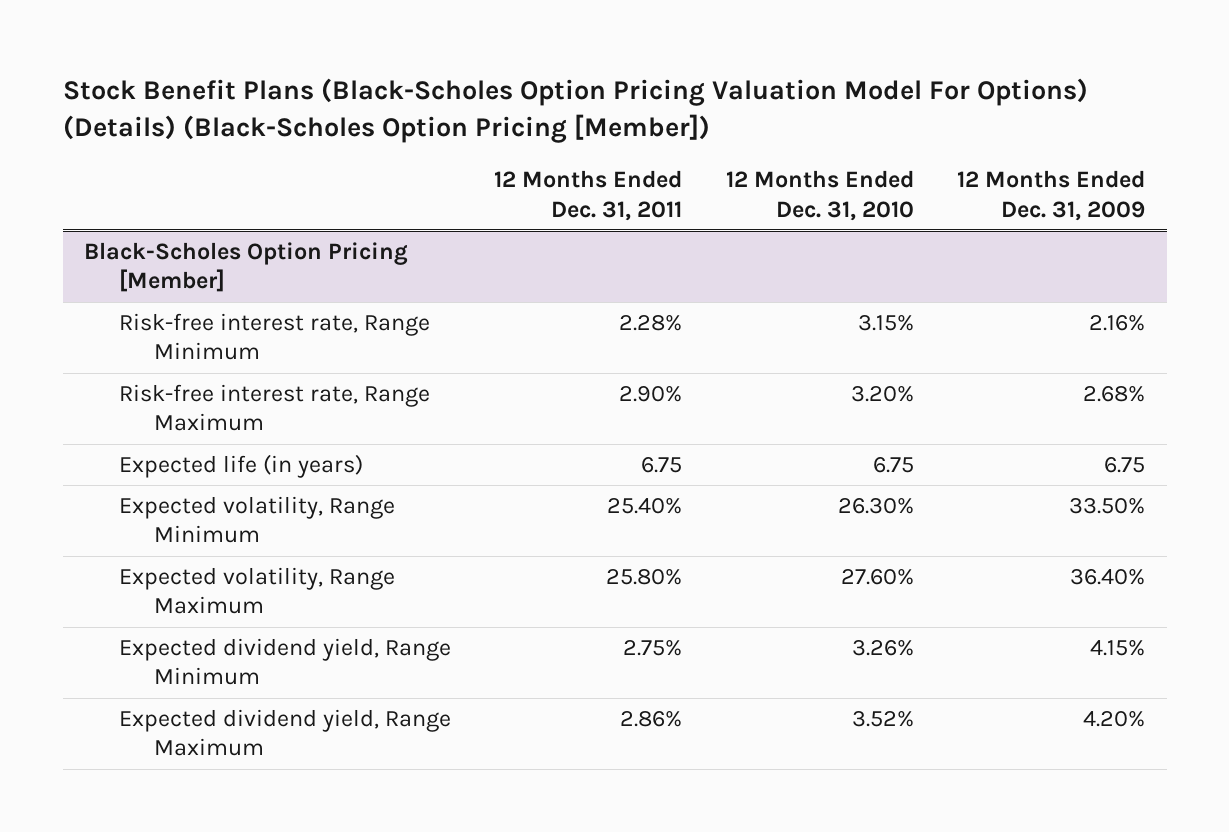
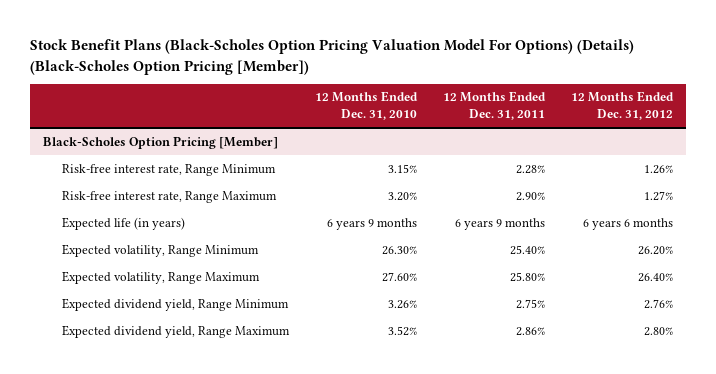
- | 12 Months Ended Dec. 31, 2011 | 12 Months Ended Dec. 31, 2010 | 12 Months Ended Dec. 31, 2009
+ | 12 Months Ended Dec. 31, 2010 | 12 Months Ended Dec. 31, 2011 | 12 Months Ended Dec. 31, 2012
@ Black-Scholes Option Pricing [Member]
- Expected life (in years) | 6.75 | 6.75 | 6.75
+ Expected life (in years) | 6 years 9 months | 6 years 9 months | 6 years 6 months

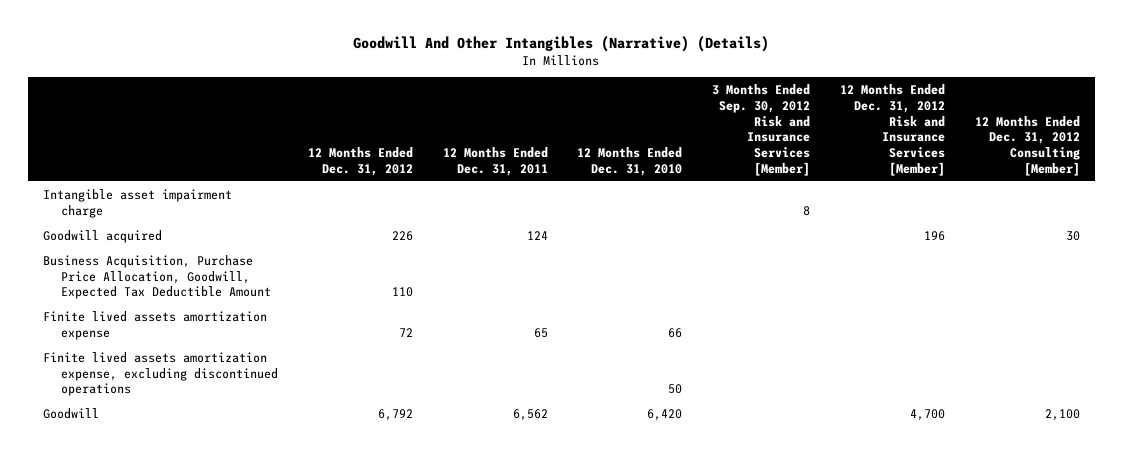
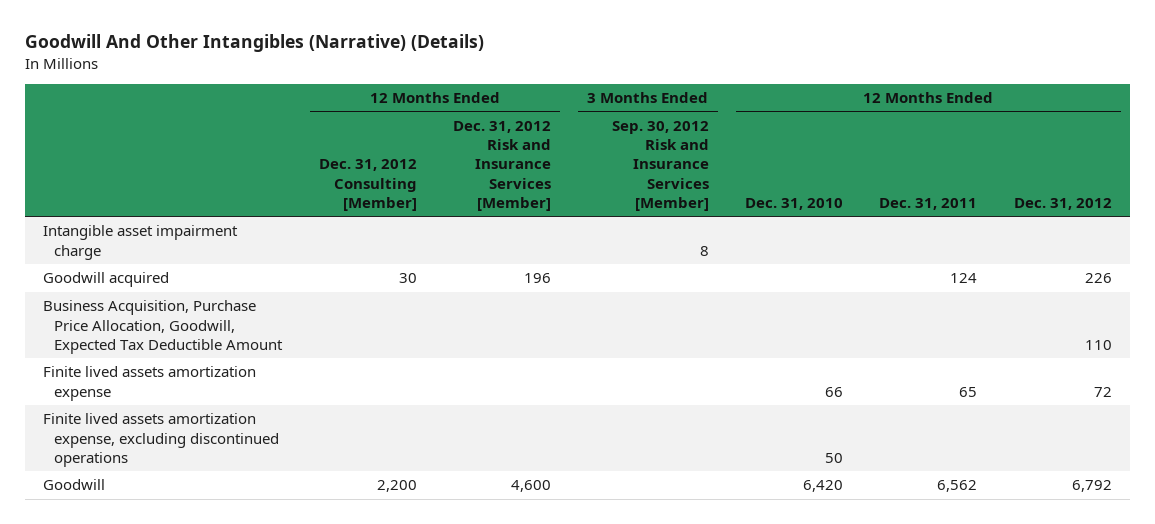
- | 12 Months Ended Dec. 31, 2012 | 12 Months Ended Dec. 31, 2011 | 12 Months Ended Dec. 31, 2010 | 3 Months Ended Sep. 30, 2012 Risk and Insurance Services [Member] | 12 Months Ended Dec. 31, 2012 Risk and Insurance Services [Member] | 12 Months Ended Dec. 31, 2012 Consulting [Member]
+ | 12 Months Ended Dec. 31, 2012 Consulting [Member] | 12 Months Ended Dec. 31, 2012 Risk and Insurance Services [Member] | 3 Months Ended Sep. 30, 2012 Risk and Insurance Services [Member] | 12 Months Ended Dec. 31, 2010 | 12 Months Ended Dec. 31, 2011 | 12 Months Ended Dec. 31, 2012
- Goodwill | 6,792 | 6,562 | 6,420 | | 4,700 | 2,100
+ Goodwill | 2,200 | 4,600 | | 6,420 | 6,562 | 6,792

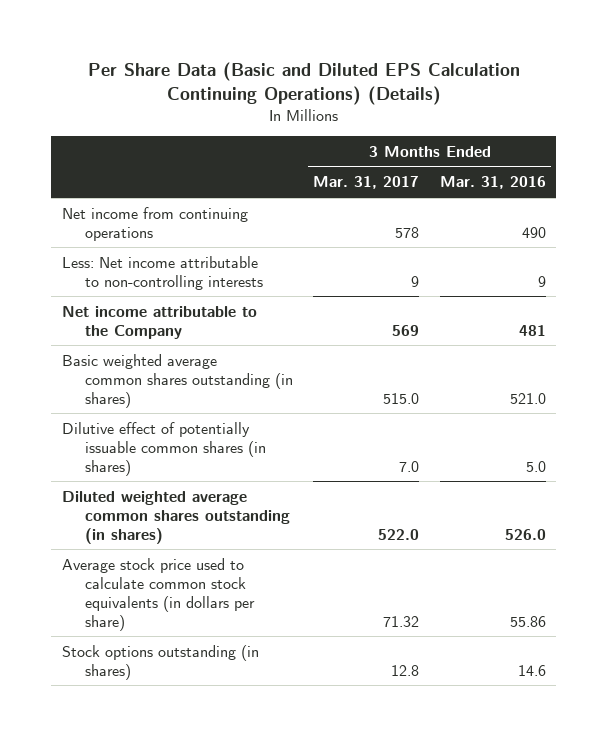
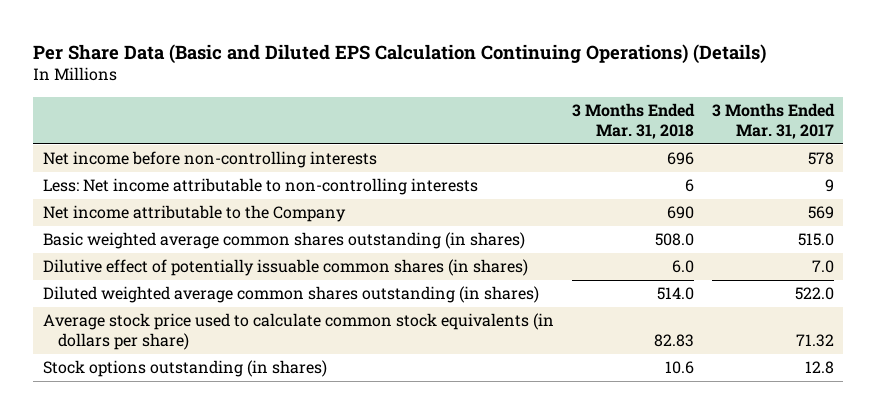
- | 3 Months Ended Mar. 31, 2017 | 3 Months Ended Mar. 31, 2016
+ | 3 Months Ended Mar. 31, 2018 | 3 Months Ended Mar. 31, 2017
- Net income from continuing operations | 578 | 490
+ Net income before non-controlling interests | 696 | 578

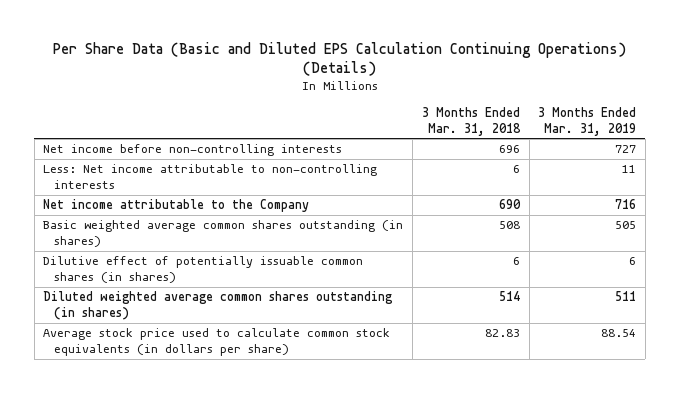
- | 3 Months Ended Mar. 31, 2018 | 3 Months Ended Mar. 31, 2017
+ | 3 Months Ended Mar. 31, 2018 | 3 Months Ended Mar. 31, 2019
- Basic weighted average common shares outstanding (in shares) | 508.0 | 515.0
- Dilutive effect of potentially issuable common shares (in shares) | 6.0 | 7.0
- Diluted weighted average common shares outstanding (in shares) | 514.0 | 522.0
+ Basic weighted average common shares outstanding (in shares) | 508 | 505
+ Dilutive effect of potentially issuable common shares (in shares) | 6 | 6
+ Diluted weighted average common shares outstanding (in shares) | 514 | 511
- Stock options outstanding (in shares) | 10.6 | 12.8

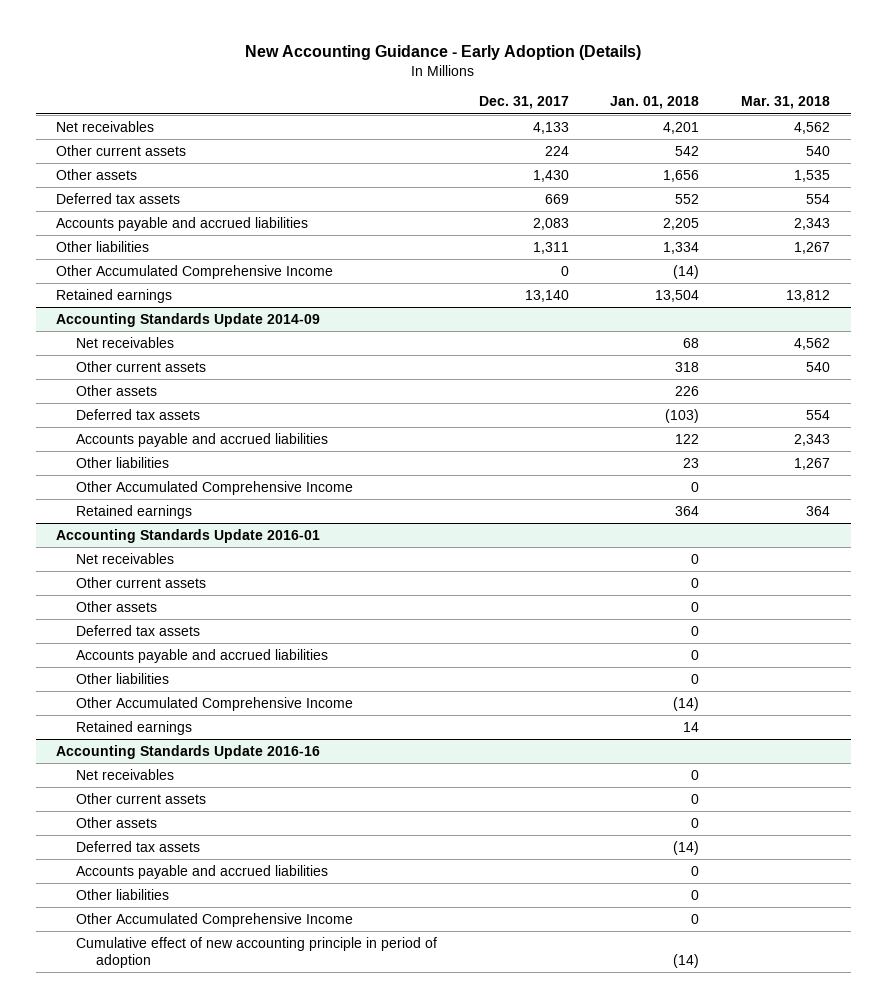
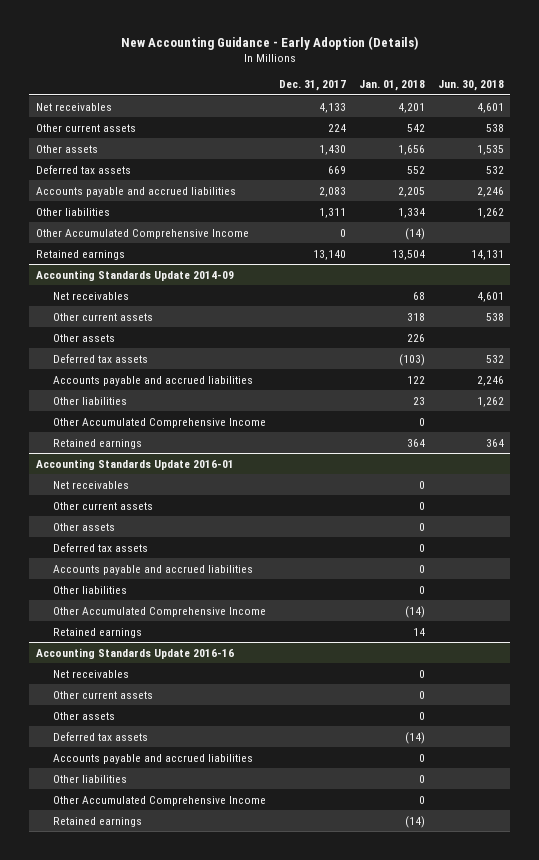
- | Dec. 31, 2017 | Jan. 01, 2018 | Mar. 31, 2018
+ | Dec. 31, 2017 | Jan. 01, 2018 | Jun. 30, 2018
@ Accounting Standards Update 2016-16
- Cumulative effect of new accounting principle in period of adoption | | (14) |
+ Retained earnings | | (14) |

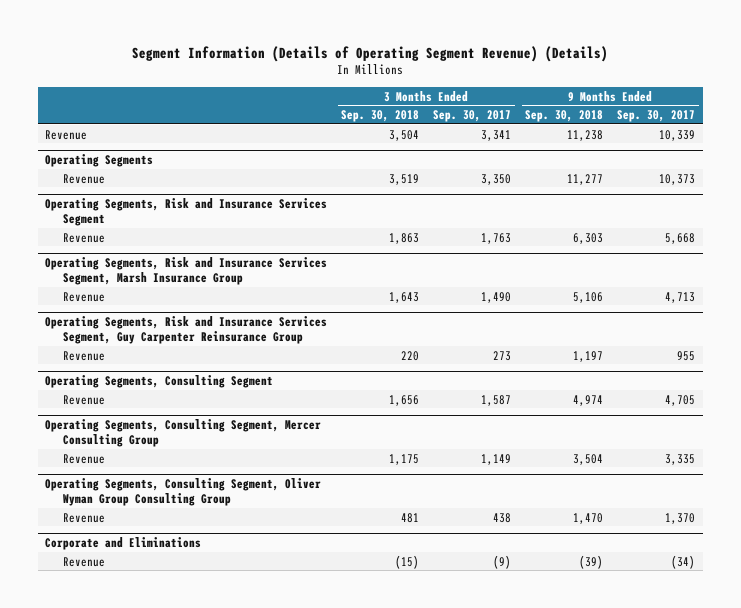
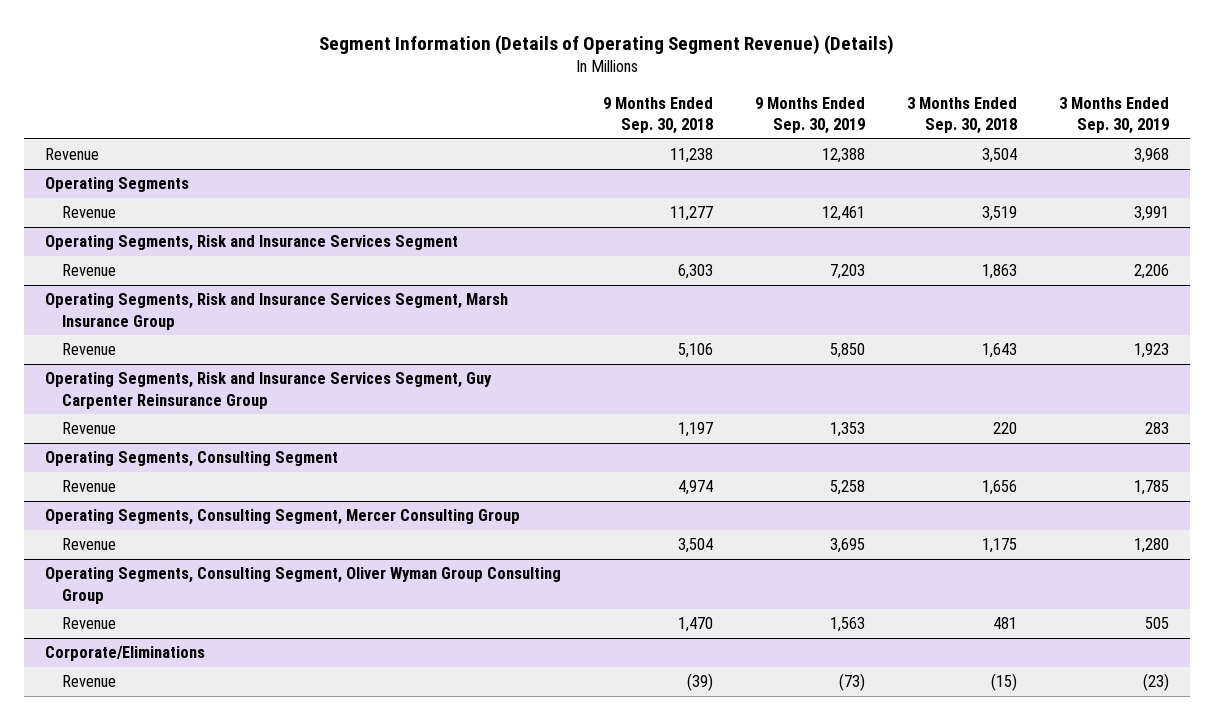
- | 3 Months Ended Sep. 30, 2018 | 3 Months Ended Sep. 30, 2017 | 9 Months Ended Sep. 30, 2018 | 9 Months Ended Sep. 30, 2017
+ | 9 Months Ended Sep. 30, 2018 | 9 Months Ended Sep. 30, 2019 | 3 Months Ended Sep. 30, 2018 | 3 Months Ended Sep. 30, 2019
- Corporate and Eliminations
+ Corporate/Eliminations

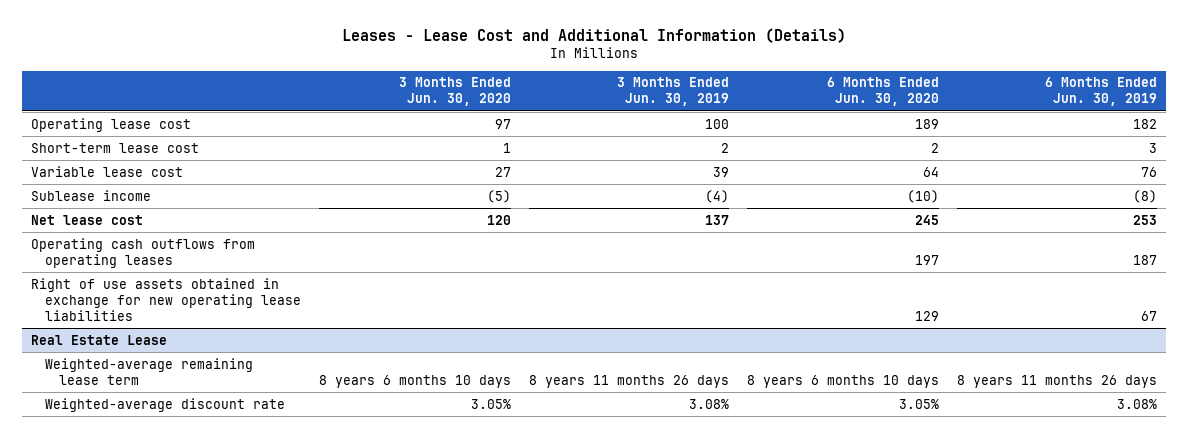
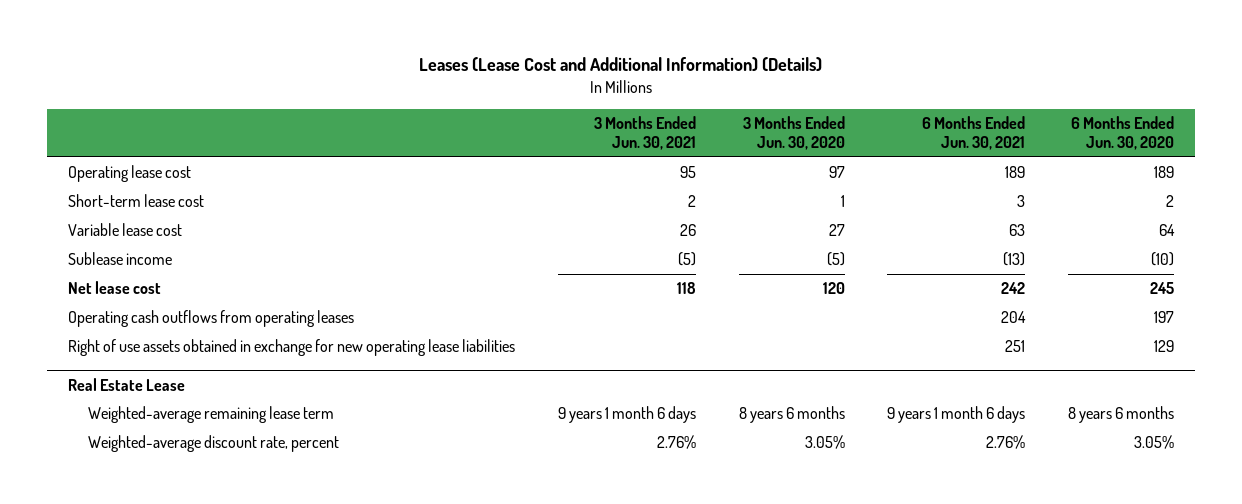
- Leases - Lease Cost and Additional Information (Details)
+ Leases (Lease Cost and Additional Information) (Details)
- | 3 Months Ended Jun. 30, 2020 | 3 Months Ended Jun. 30, 2019 | 6 Months Ended Jun. 30, 2020 | 6 Months Ended Jun. 30, 2019
+ | 3 Months Ended Jun. 30, 2021 | 3 Months Ended Jun. 30, 2020 | 6 Months Ended Jun. 30, 2021 | 6 Months Ended Jun. 30, 2020
@ Real Estate Lease
- Weighted-average remaining lease term | 8 years 6 months 10 days | 8 years 11 months 26 days | 8 years 6 months 10 days | 8 years 11 months 26 days
- Weighted-average discount rate | 3.05% | 3.08% | 3.05% | 3.08%
+ Weighted-average remaining lease term | 9 years 1 month 6 days | 8 years 6 months | 9 years 1 month 6 days | 8 years 6 months
+ Weighted-average discount rate, percent | 2.76% | 3.05% | 2.76% | 3.05%

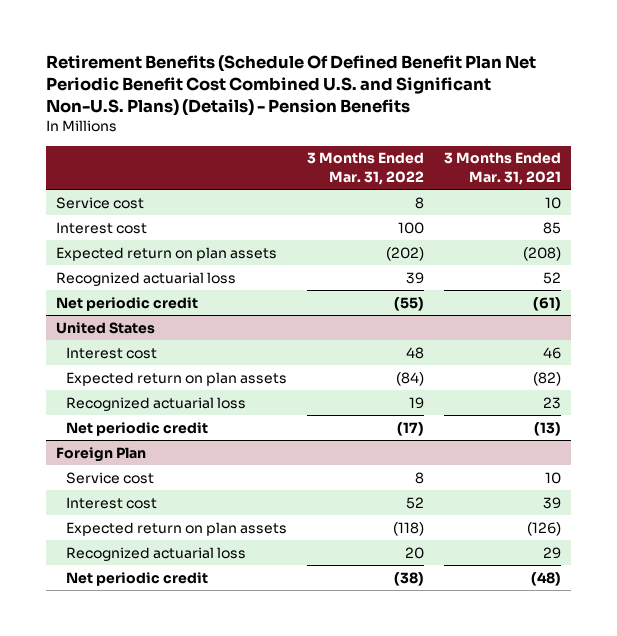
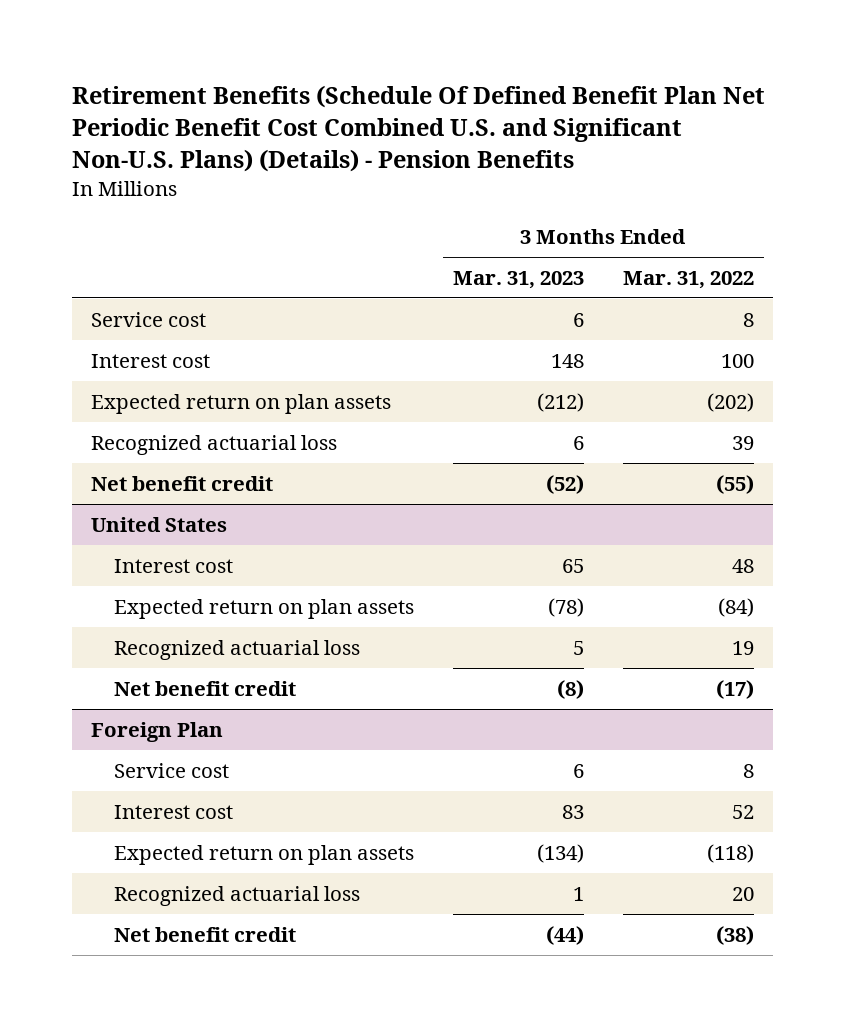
- | 3 Months Ended Mar. 31, 2022 | 3 Months Ended Mar. 31, 2021
+ | 3 Months Ended Mar. 31, 2023 | 3 Months Ended Mar. 31, 2022
- Net periodic credit | (55) | (61)
+ Net benefit credit | (52) | (55)
@ United States
- Net periodic credit | (17) | (13)
+ Net benefit credit | (8) | (17)
@ Foreign Plan
- Net periodic credit | (38) | (48)
+ Net benefit credit | (44) | (38)

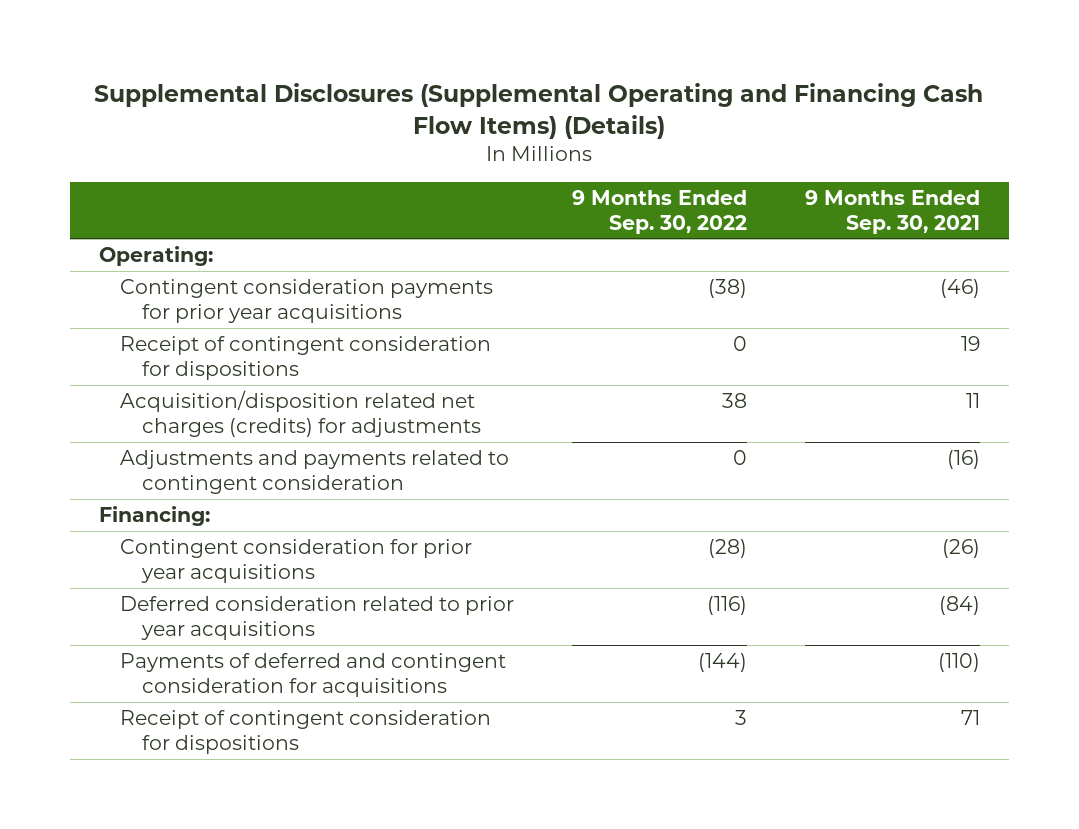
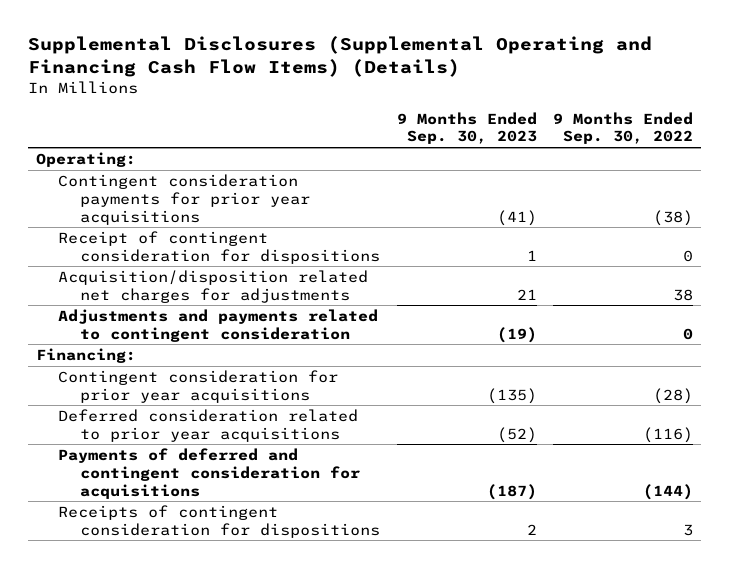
- | 9 Months Ended Sep. 30, 2022 | 9 Months Ended Sep. 30, 2021
+ | 9 Months Ended Sep. 30, 2023 | 9 Months Ended Sep. 30, 2022
- Acquisition/disposition related net charges (credits) for adjustments | 38 | 11
+ Acquisition/disposition related net charges for adjustments | 21 | 38
- Receipt of contingent consideration for dispositions | 3 | 71
+ Receipts of contingent consideration for dispositions | 2 | 3

